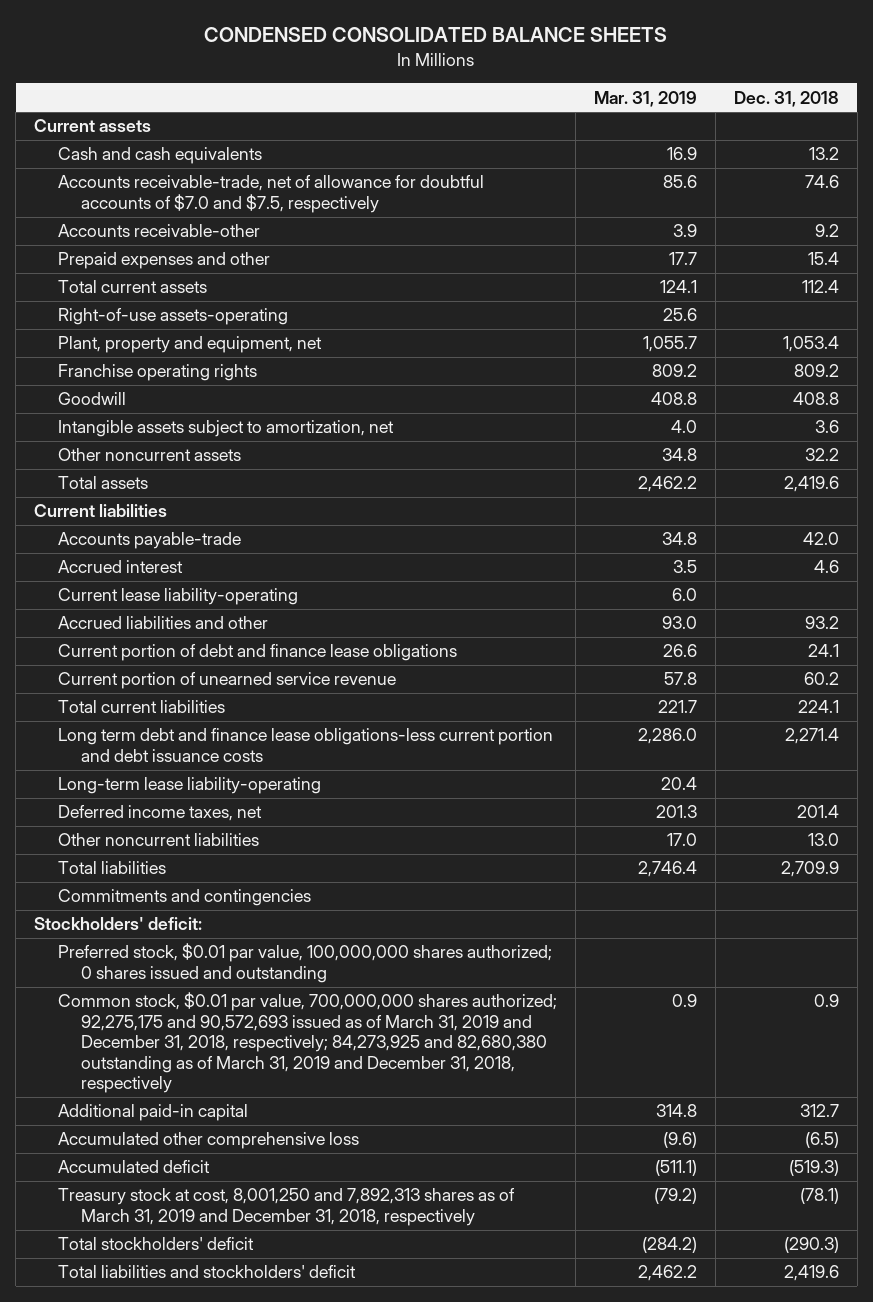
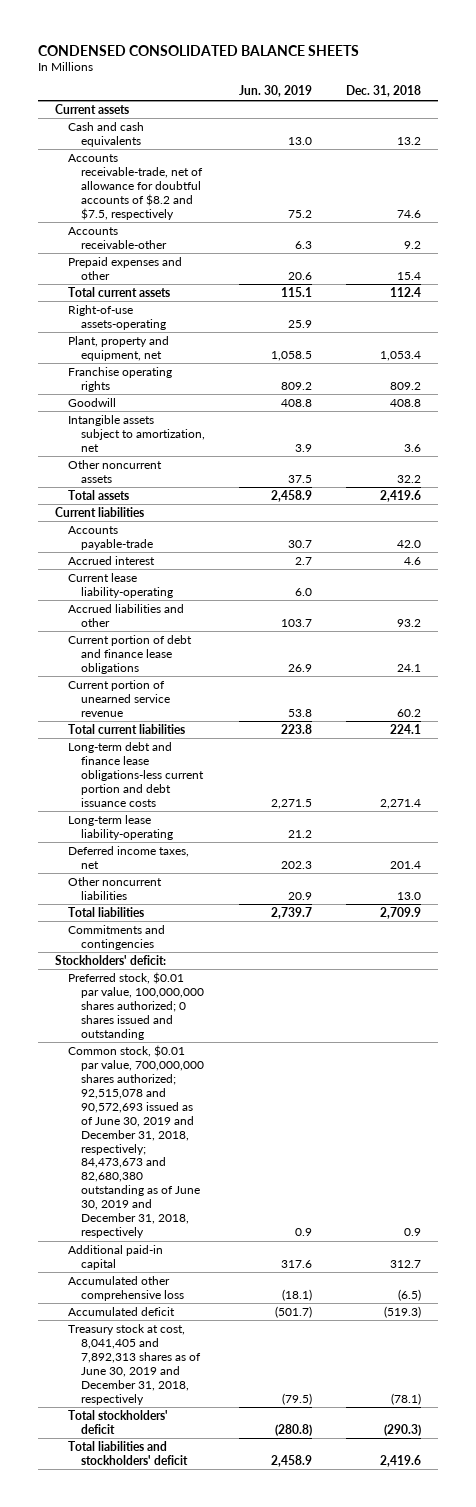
- | Mar. 31, 2019 | Dec. 31, 2018
+ | Jun. 30, 2019 | Dec. 31, 2018
- Accounts receivable-trade, net of allowance for doubtful accounts of $7.0 and $7.5, respectively | 85.6 | 74.6
+ Accounts receivable-trade, net of allowance for doubtful accounts of $8.2 and $7.5, respectively | 75.2 | 74.6
- Long term debt and finance lease obligations-less current portion and debt issuance costs | 2,286.0 | 2,271.4
+ Long-term debt and finance lease obligations-less current portion and debt issuance costs | 2,271.5 | 2,271.4
- Common stock, $0.01 par value, 700,000,000 shares authorized; 92,275,175 and 90,572,693 issued as of March 31, 2019 and December 31, 2018, respectively; 84,273,925 and 82,680,380 outstanding as of March 31, 2019 and December 31, 2018, respectively | 0.9 | 0.9
+ Common stock, $0.01 par value, 700,000,000 shares authorized; 92,515,078 and 90,572,693 issued as of June 30, 2019 and December 31, 2018, respectively; 84,473,673 and 82,680,380 outstanding as of June 30, 2019 and December 31, 2018, respectively | 0.9 | 0.9
- Treasury stock at cost, 8,001,250 and 7,892,313 shares as of March 31, 2019 and December 31, 2018, respectively | (79.2) | (78.1)
+ Treasury stock at cost, 8,041,405 and 7,892,313 shares as of June 30, 2019 and December 31, 2018, respectively | (79.5) | (78.1)

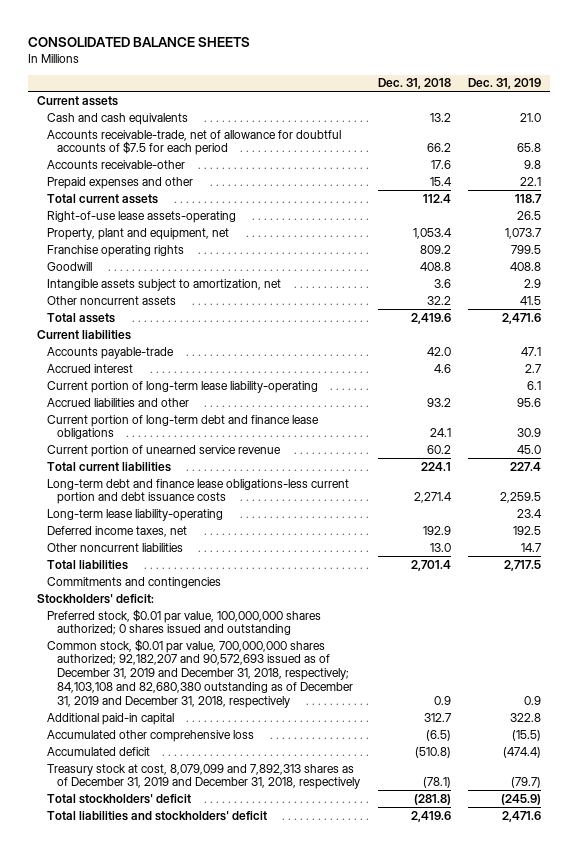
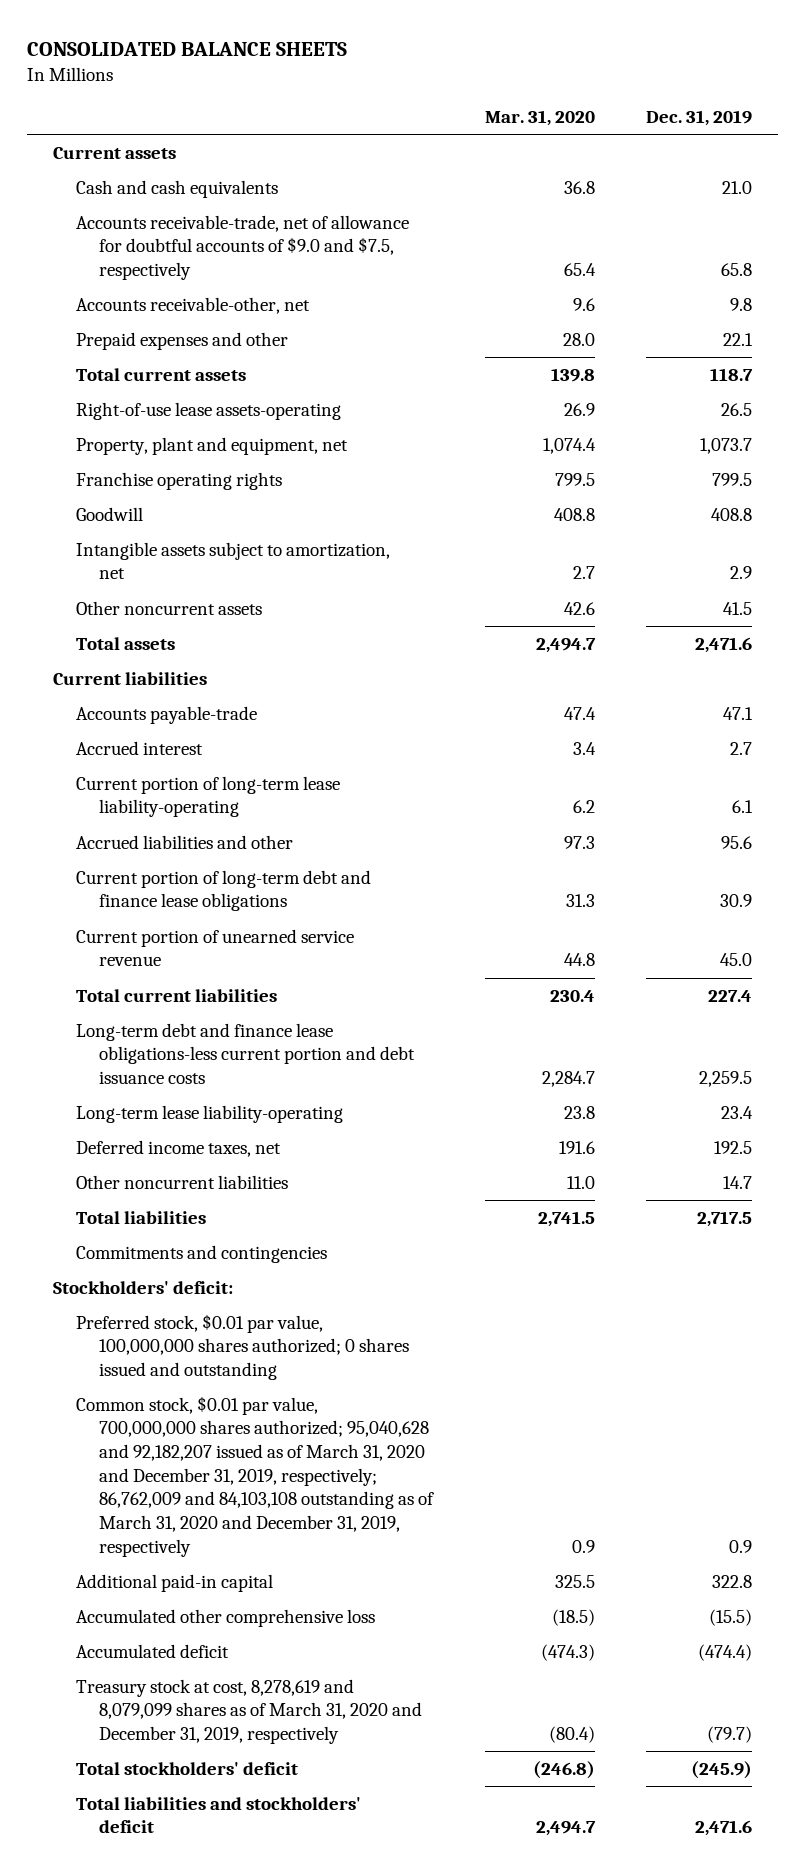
- | Dec. 31, 2018 | Dec. 31, 2019
+ | Mar. 31, 2020 | Dec. 31, 2019
- Accounts receivable-trade, net of allowance for doubtful accounts of $7.5 for each period | 66.2 | 65.8
- Accounts receivable-other | 17.6 | 9.8
+ Accounts receivable-trade, net of allowance for doubtful accounts of $9.0 and $7.5, respectively | 65.4 | 65.8
+ Accounts receivable-other, net | 9.6 | 9.8
- Common stock, $0.01 par value, 700,000,000 shares authorized; 92,182,207 and 90,572,693 issued as of December 31, 2019 and December 31, 2018, respectively; 84,103,108 and 82,680,380 outstanding as of December 31, 2019 and December 31, 2018, respectively | 0.9 | 0.9
+ Common stock, $0.01 par value, 700,000,000 shares authorized; 95,040,628 and 92,182,207 issued as of March 31, 2020 and December 31, 2019, respectively; 86,762,009 and 84,103,108 outstanding as of March 31, 2020 and December 31, 2019, respectively | 0.9 | 0.9
- Treasury stock at cost, 8,079,099 and 7,892,313 shares as of December 31, 2019 and December 31, 2018, respectively | (78.1) | (79.7)
+ Treasury stock at cost, 8,278,619 and 8,079,099 shares as of March 31, 2020 and December 31, 2019, respectively | (80.4) | (79.7)

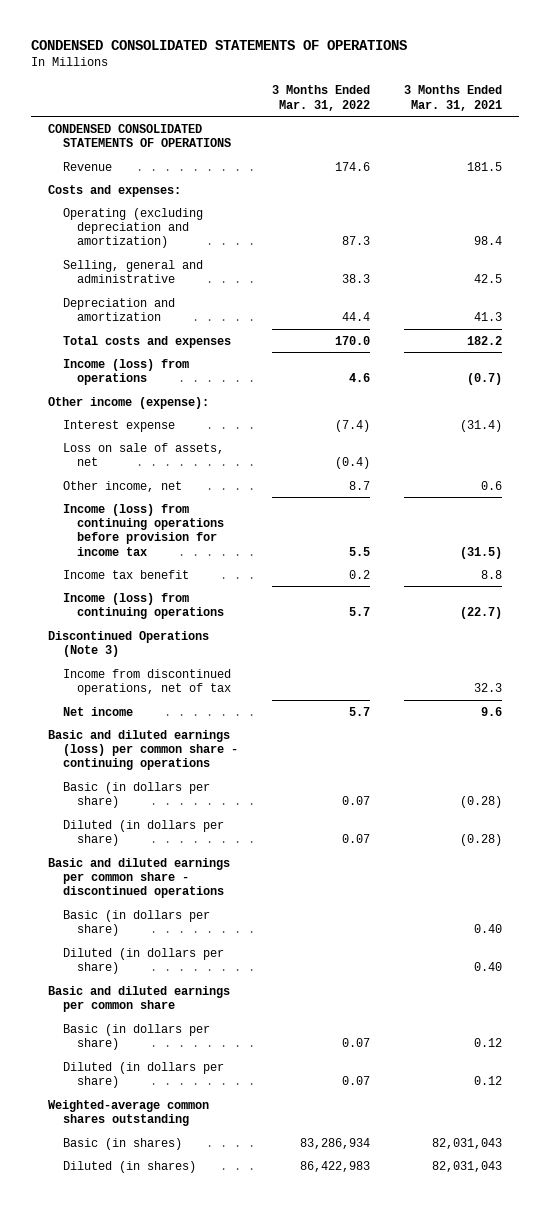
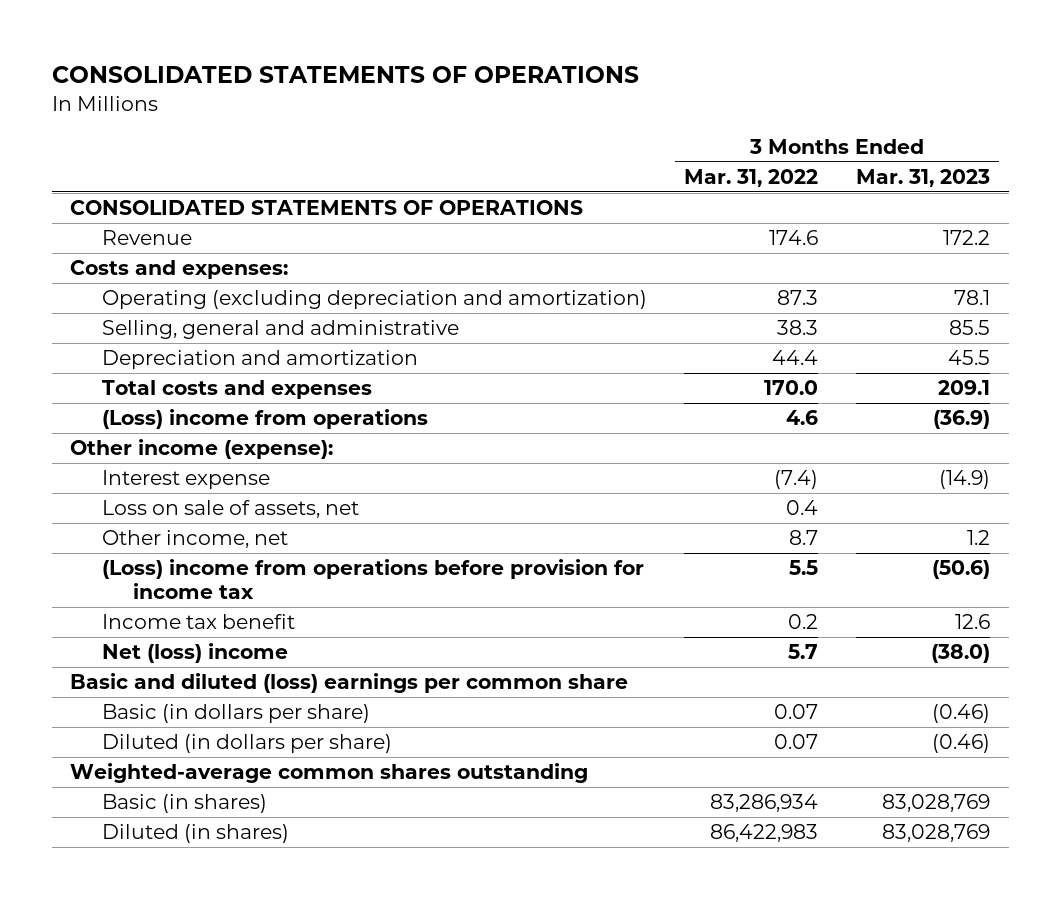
- CONDENSED CONSOLIDATED STATEMENTS OF OPERATIONS
+ CONSOLIDATED STATEMENTS OF OPERATIONS
- | 3 Months Ended Mar. 31, 2022 | 3 Months Ended Mar. 31, 2021
+ | 3 Months Ended Mar. 31, 2022 | 3 Months Ended Mar. 31, 2023
- CONDENSED CONSOLIDATED STATEMENTS OF OPERATIONS
+ CONSOLIDATED STATEMENTS OF OPERATIONS
- Income (loss) from operations | 4.6 | (0.7)
+ (Loss) income from operations | 4.6 | (36.9)
- Loss on sale of assets, net | (0.4) |
+ Loss on sale of assets, net | 0.4 |
- Income (loss) from continuing operations before provision for income tax | 5.5 | (31.5)
+ (Loss) income from operations before provision for income tax | 5.5 | (50.6)
- Income (loss) from continuing operations | 5.7 | (22.7)
- Discontinued Operations (Note 3)
- Income from discontinued operations, net of tax | | 32.3
- Net income | 5.7 | 9.6
- Basic and diluted earnings (loss) per common share - continuing operations
- Basic (in dollars per share) | 0.07 | (0.28)
- Diluted (in dollars per share) | 0.07 | (0.28)
- Basic and diluted earnings per common share - discontinued operations
- Basic (in dollars per share) | | 0.40
- Diluted (in dollars per share) | | 0.40
- Basic and diluted earnings per common share
+ Net (loss) income | 5.7 | (38.0)
+ Basic and diluted (loss) earnings per common share

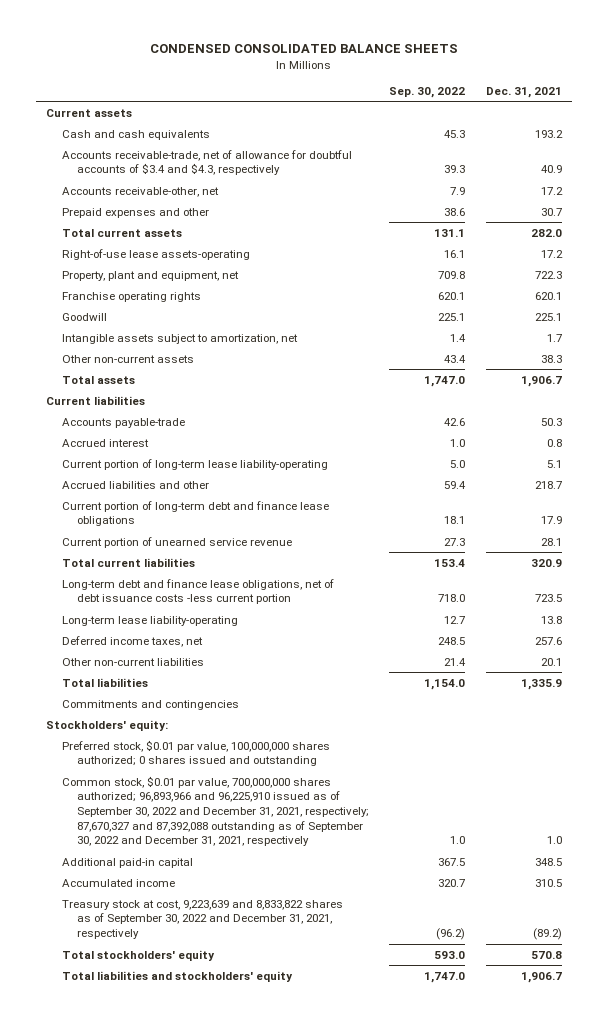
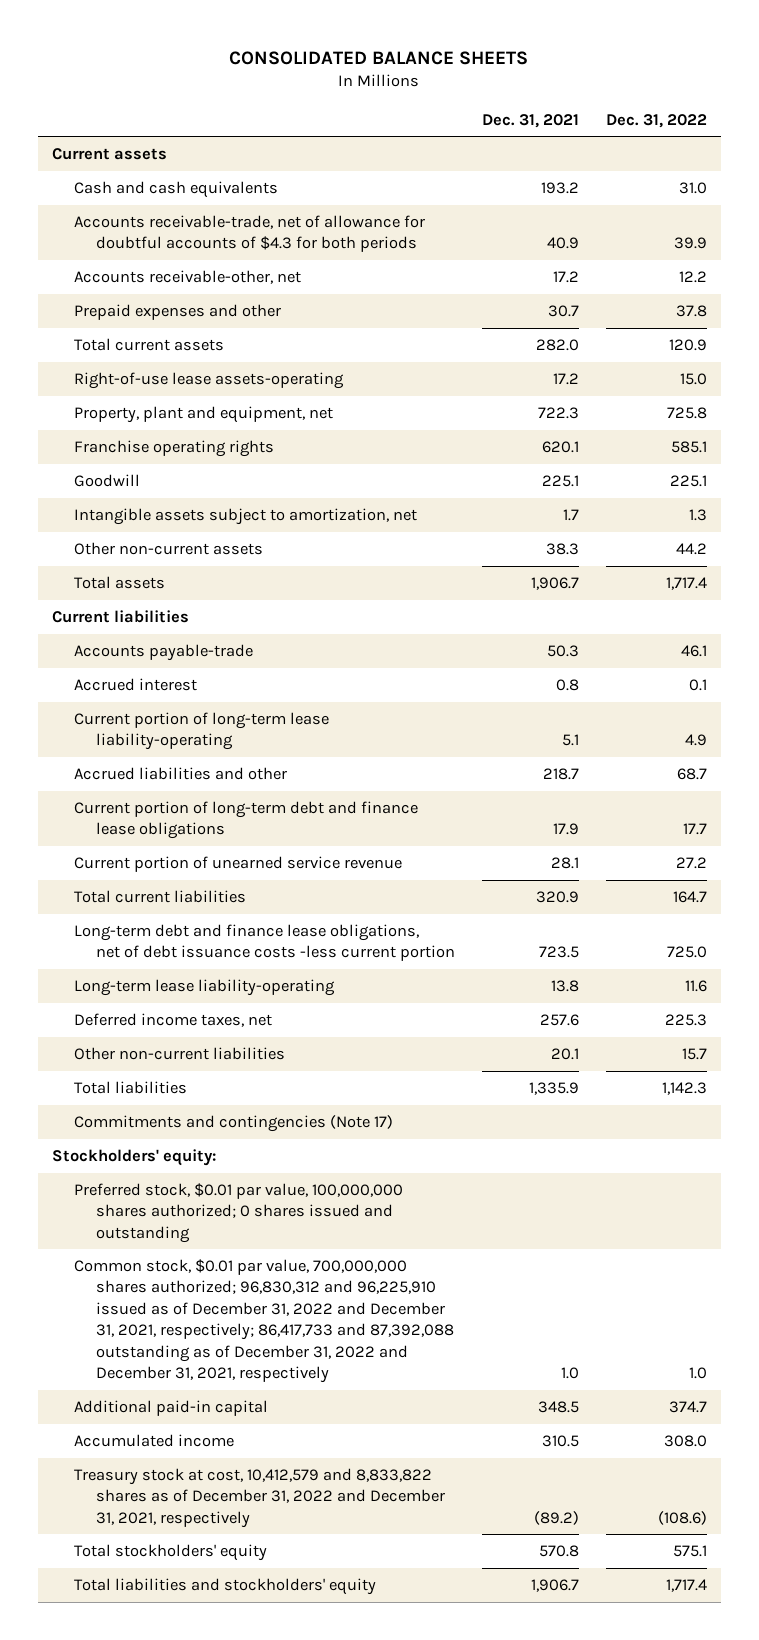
- CONDENSED CONSOLIDATED BALANCE SHEETS
+ CONSOLIDATED BALANCE SHEETS
- | Sep. 30, 2022 | Dec. 31, 2021
+ | Dec. 31, 2021 | Dec. 31, 2022
- Accounts receivable-trade, net of allowance for doubtful accounts of $3.4 and $4.3, respectively | 39.3 | 40.9
+ Accounts receivable-trade, net of allowance for doubtful accounts of $4.3 for both periods | 40.9 | 39.9
- Commitments and contingencies
+ Commitments and contingencies (Note 17)
- Common stock, $0.01 par value, 700,000,000 shares authorized; 96,893,966 and 96,225,910 issued as of September 30, 2022 and December 31, 2021, respectively; 87,670,327 and 87,392,088 outstanding as of September 30, 2022 and December 31, 2021, respectively | 1.0 | 1.0
+ Common stock, $0.01 par value, 700,000,000 shares authorized; 96,830,312 and 96,225,910 issued as of December 31, 2022 and December 31, 2021, respectively; 86,417,733 and 87,392,088 outstanding as of December 31, 2022 and December 31, 2021, respectively | 1.0 | 1.0
- Treasury stock at cost, 9,223,639 and 8,833,822 shares as of September 30, 2022 and December 31, 2021, respectively | (96.2) | (89.2)
+ Treasury stock at cost, 10,412,579 and 8,833,822 shares as of December 31, 2022 and December 31, 2021, respectively | (89.2) | (108.6)

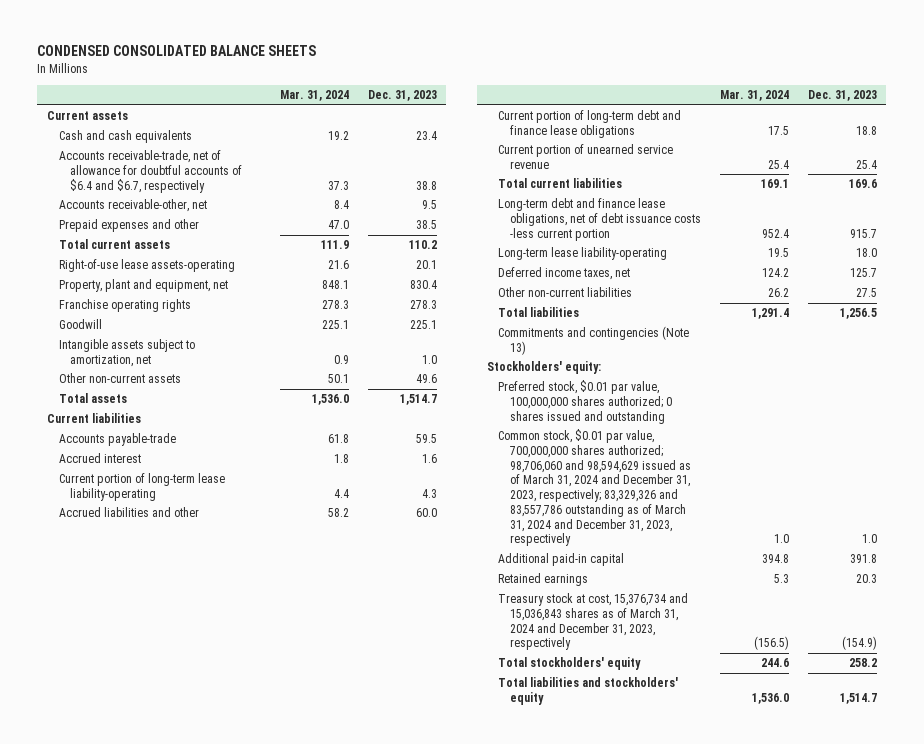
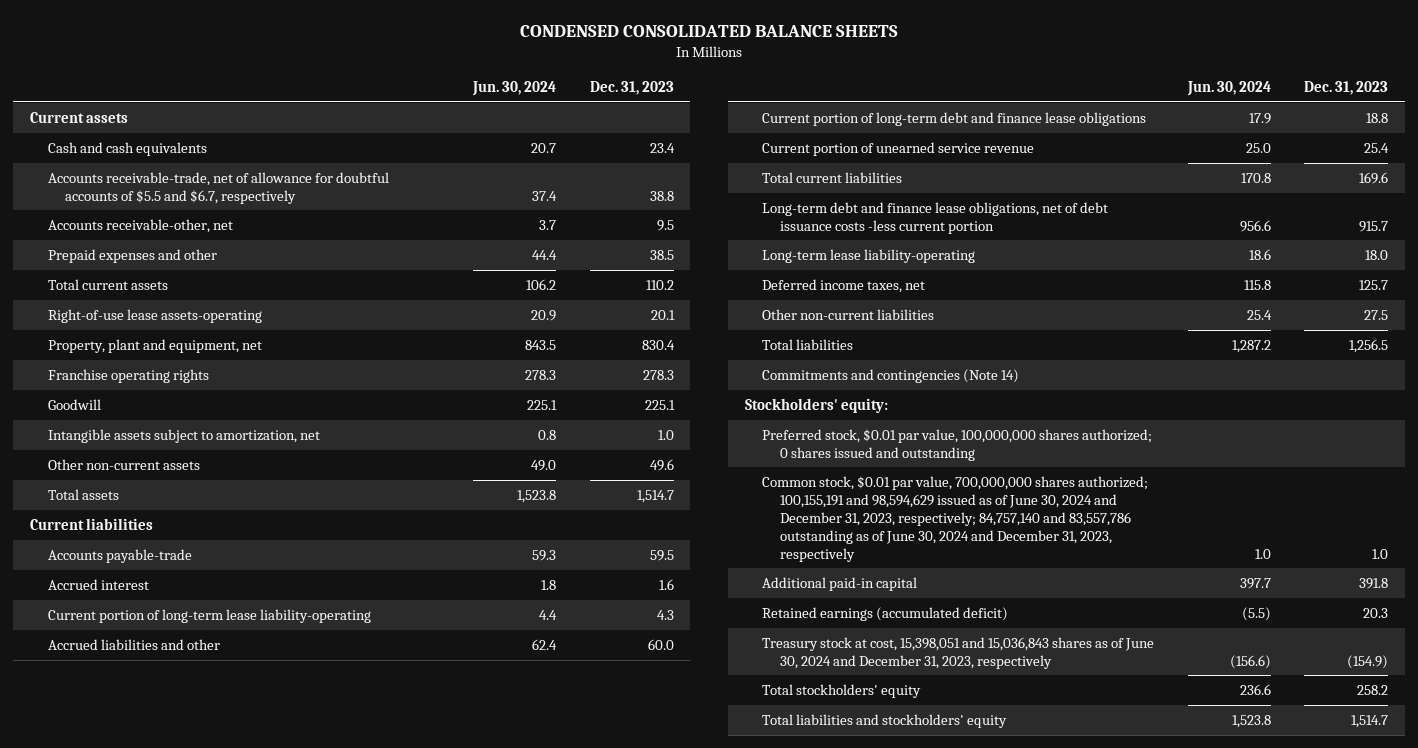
- | Mar. 31, 2024 | Dec. 31, 2023
+ | Jun. 30, 2024 | Dec. 31, 2023
- Accounts receivable-trade, net of allowance for doubtful accounts of $6.4 and $6.7, respectively | 37.3 | 38.8
+ Accounts receivable-trade, net of allowance for doubtful accounts of $5.5 and $6.7, respectively | 37.4 | 38.8
- Commitments and contingencies (Note 13)
+ Commitments and contingencies (Note 14)
- Common stock, $0.01 par value, 700,000,000 shares authorized; 98,706,060 and 98,594,629 issued as of March 31, 2024 and December 31, 2023, respectively; 83,329,326 and 83,557,786 outstanding as of March 31, 2024 and December 31, 2023, respectively | 1.0 | 1.0
+ Common stock, $0.01 par value, 700,000,000 shares authorized; 100,155,191 and 98,594,629 issued as of June 30, 2024 and December 31, 2023, respectively; 84,757,140 and 83,557,786 outstanding as of June 30, 2024 and December 31, 2023, respectively | 1.0 | 1.0
- Retained earnings | 5.3 | 20.3
- Treasury stock at cost, 15,376,734 and 15,036,843 shares as of March 31, 2024 and December 31, 2023, respectively | (156.5) | (154.9)
+ Retained earnings (accumulated deficit) | (5.5) | 20.3
+ Treasury stock at cost, 15,398,051 and 15,036,843 shares as of June 30, 2024 and December 31, 2023, respectively | (156.6) | (154.9)

